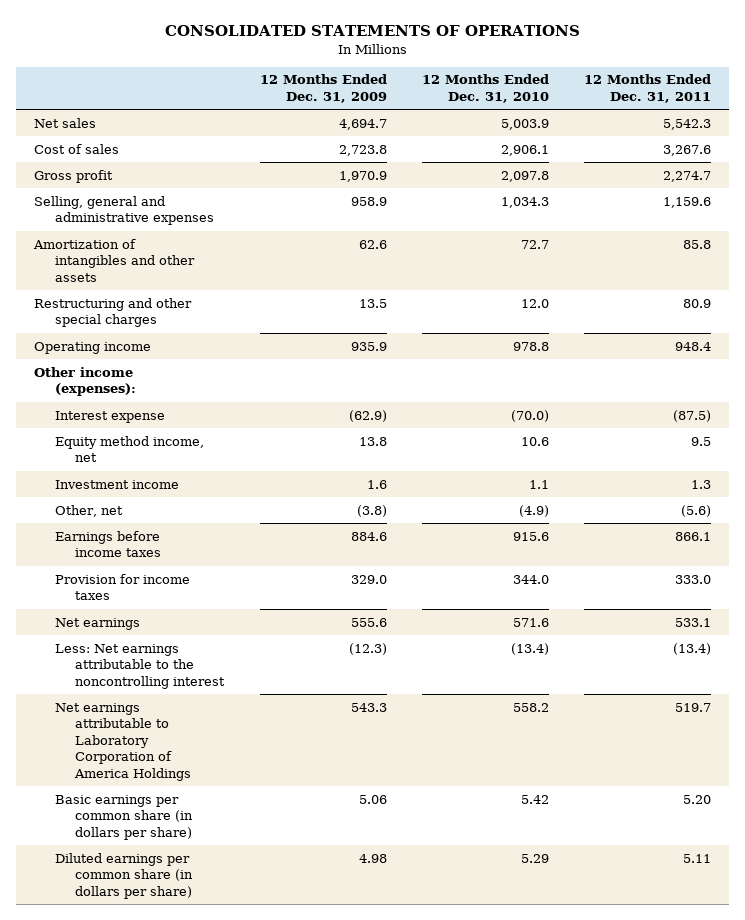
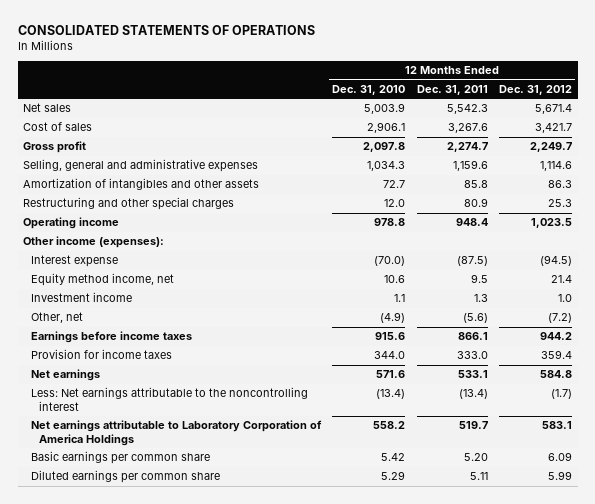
- | 12 Months Ended Dec. 31, 2009 | 12 Months Ended Dec. 31, 2010 | 12 Months Ended Dec. 31, 2011
+ | 12 Months Ended Dec. 31, 2010 | 12 Months Ended Dec. 31, 2011 | 12 Months Ended Dec. 31, 2012
- Basic earnings per common share (in dollars per share) | 5.06 | 5.42 | 5.20
- Diluted earnings per common share (in dollars per share) | 4.98 | 5.29 | 5.11
+ Basic earnings per common share | 5.42 | 5.20 | 6.09
+ Diluted earnings per common share | 5.29 | 5.11 | 5.99

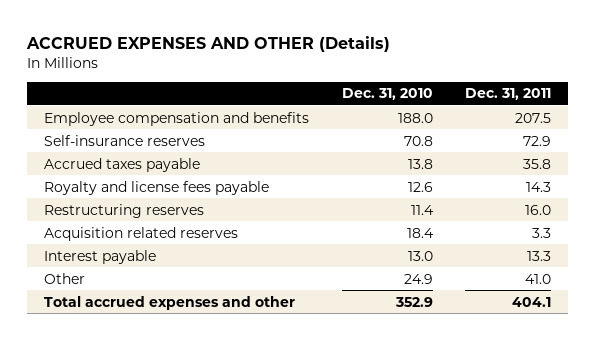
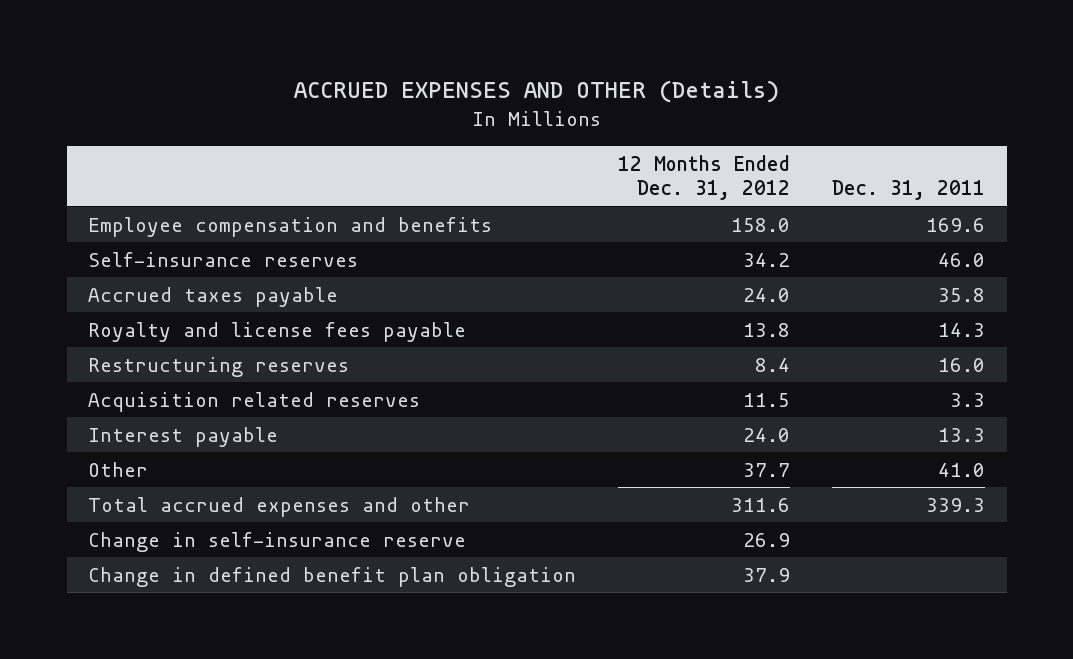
- | Dec. 31, 2010 | Dec. 31, 2011
+ | 12 Months Ended Dec. 31, 2012 | Dec. 31, 2011
- Employee compensation and benefits | 188.0 | 207.5
- Self-insurance reserves | 70.8 | 72.9
+ Employee compensation and benefits | 158.0 | 169.6
+ Self-insurance reserves | 34.2 | 46.0
- Total accrued expenses and other | 352.9 | 404.1
+ Total accrued expenses and other | 311.6 | 339.3
+ Change in self-insurance reserve | 26.9 |
+ Change in defined benefit plan obligation | 37.9 |

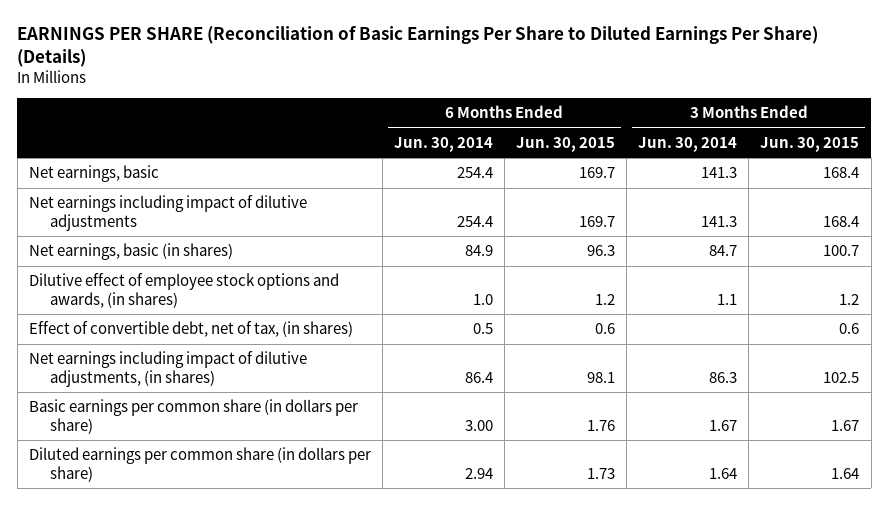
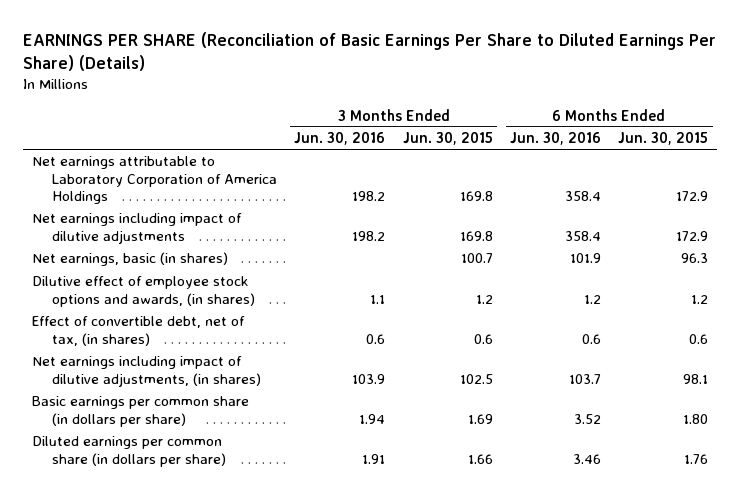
- | 6 Months Ended Jun. 30, 2014 | 6 Months Ended Jun. 30, 2015 | 3 Months Ended Jun. 30, 2014 | 3 Months Ended Jun. 30, 2015
+ | 3 Months Ended Jun. 30, 2016 | 3 Months Ended Jun. 30, 2015 | 6 Months Ended Jun. 30, 2016 | 6 Months Ended Jun. 30, 2015
- Net earnings, basic | 254.4 | 169.7 | 141.3 | 168.4
- Net earnings including impact of dilutive adjustments | 254.4 | 169.7 | 141.3 | 168.4
+ Net earnings attributable to Laboratory Corporation of America Holdings | 198.2 | 169.8 | 358.4 | 172.9
+ Net earnings including impact of dilutive adjustments | 198.2 | 169.8 | 358.4 | 172.9
- Basic earnings per common share (in dollars per share) | 3.00 | 1.76 | 1.67 | 1.67
- Diluted earnings per common share (in dollars per share) | 2.94 | 1.73 | 1.64 | 1.64
+ Basic earnings per common share (in dollars per share) | 1.94 | 1.69 | 3.52 | 1.80
+ Diluted earnings per common share (in dollars per share) | 1.91 | 1.66 | 3.46 | 1.76

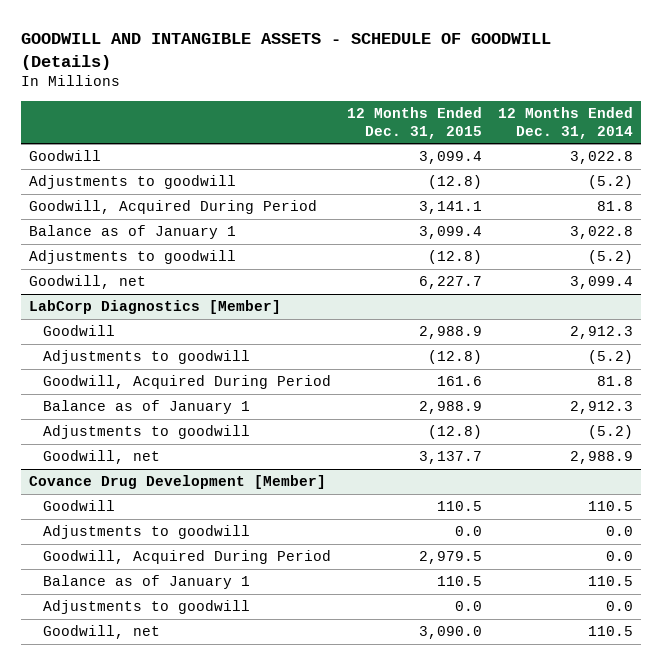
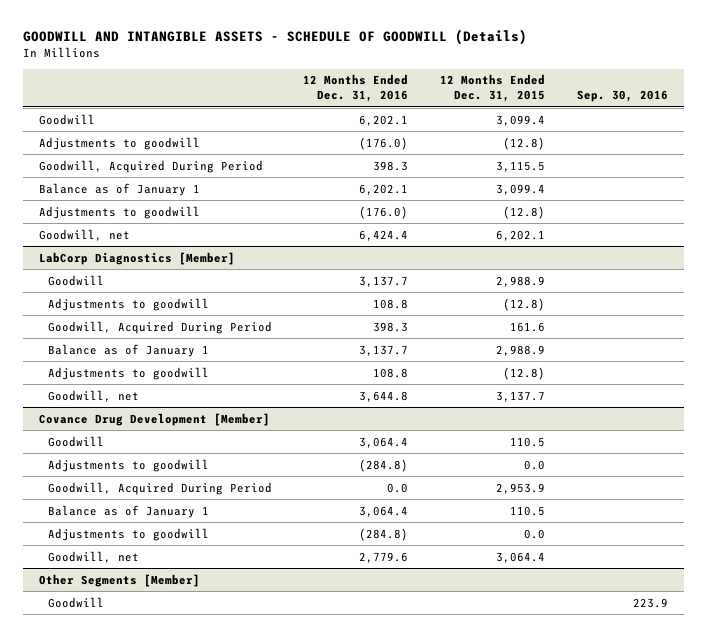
- | 12 Months Ended Dec. 31, 2015 | 12 Months Ended Dec. 31, 2014
+ | 12 Months Ended Dec. 31, 2016 | 12 Months Ended Dec. 31, 2015 | Sep. 30, 2016
- Goodwill, Acquired During Period | 3,141.1 | 81.8
+ Goodwill, Acquired During Period | 398.3 | 3,115.5 |
- Goodwill, net | 6,227.7 | 3,099.4
+ Goodwill, net | 6,424.4 | 6,202.1 |
@ Covance Drug Development [Member]
- Goodwill, Acquired During Period | 2,979.5 | 0.0
+ Goodwill, Acquired During Period | 0.0 | 2,953.9 |
- Goodwill, net | 3,090.0 | 110.5
+ Goodwill, net | 2,779.6 | 3,064.4 |
+ Other Segments [Member]
+ Goodwill | | | 223.9

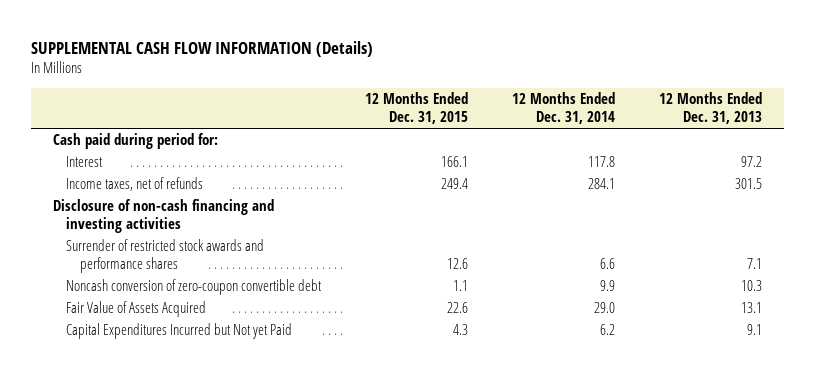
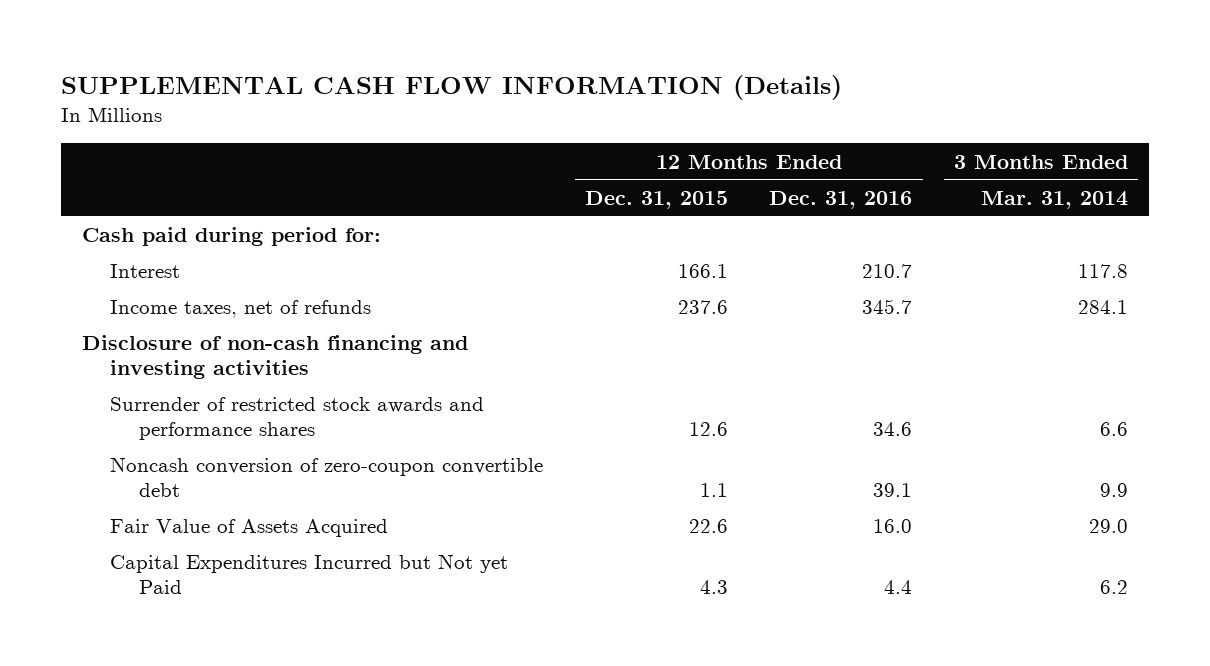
- | 12 Months Ended Dec. 31, 2015 | 12 Months Ended Dec. 31, 2014 | 12 Months Ended Dec. 31, 2013
+ | 12 Months Ended Dec. 31, 2015 | 12 Months Ended Dec. 31, 2016 | 3 Months Ended Mar. 31, 2014
- Income taxes, net of refunds | 249.4 | 284.1 | 301.5
+ Income taxes, net of refunds | 237.6 | 345.7 | 284.1

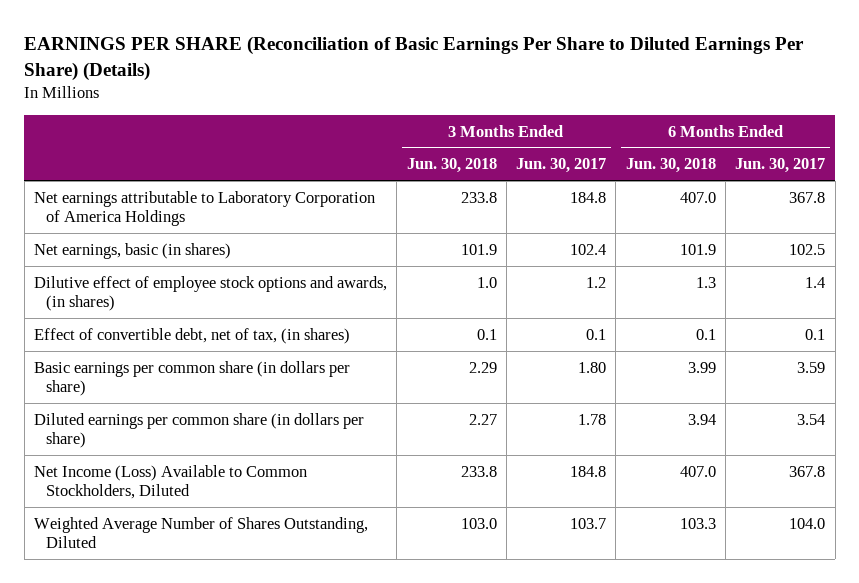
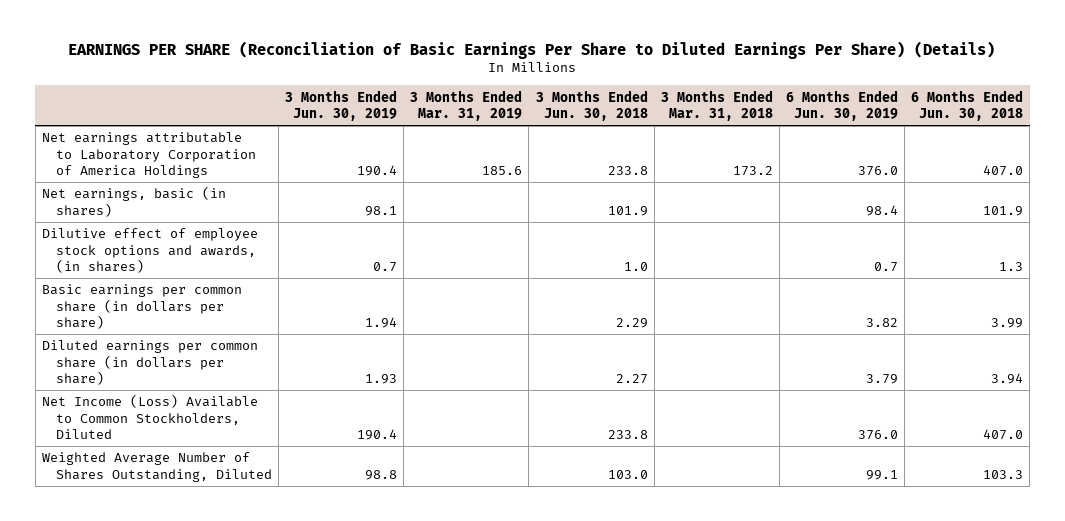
- | 3 Months Ended Jun. 30, 2018 | 3 Months Ended Jun. 30, 2017 | 6 Months Ended Jun. 30, 2018 | 6 Months Ended Jun. 30, 2017
+ | 3 Months Ended Jun. 30, 2019 | 3 Months Ended Mar. 31, 2019 | 3 Months Ended Jun. 30, 2018 | 3 Months Ended Mar. 31, 2018 | 6 Months Ended Jun. 30, 2019 | 6 Months Ended Jun. 30, 2018
- Effect of convertible debt, net of tax, (in shares) | 0.1 | 0.1 | 0.1 | 0.1

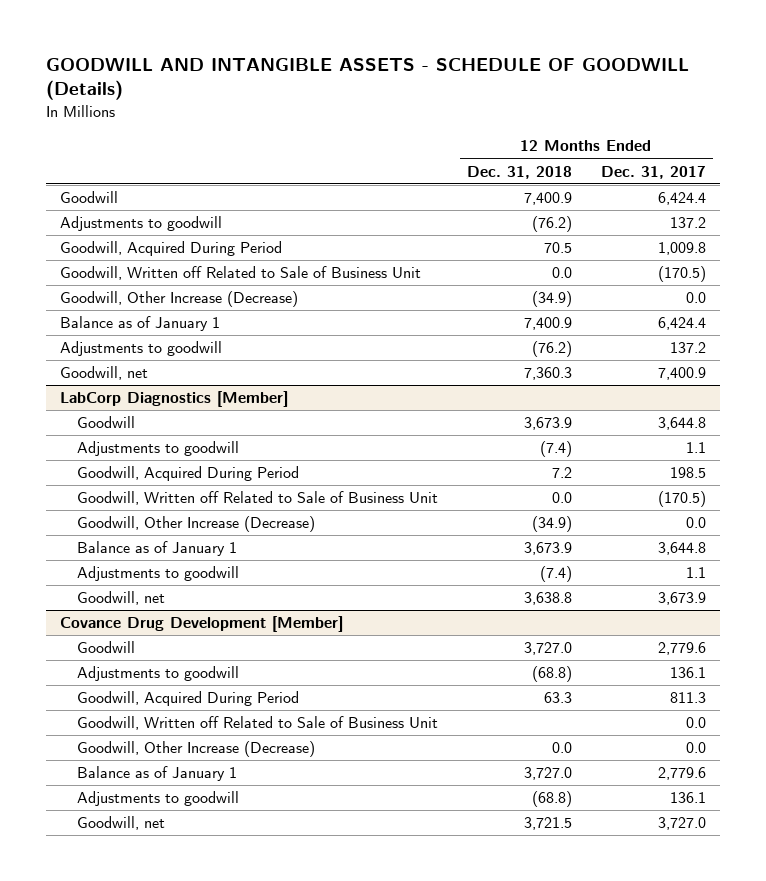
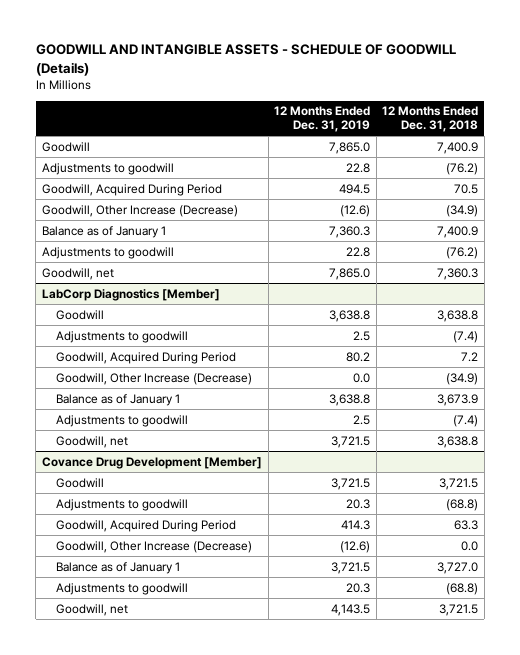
- | 12 Months Ended Dec. 31, 2018 | 12 Months Ended Dec. 31, 2017
+ | 12 Months Ended Dec. 31, 2019 | 12 Months Ended Dec. 31, 2018
- Goodwill, Written off Related to Sale of Business Unit | 0.0 | (170.5)
@ LabCorp Diagnostics [Member]
- Goodwill | 3,673.9 | 3,644.8
+ Goodwill | 3,638.8 | 3,638.8
- Goodwill, Written off Related to Sale of Business Unit | 0.0 | (170.5)
@ Covance Drug Development [Member]
- Goodwill | 3,727.0 | 2,779.6
+ Goodwill | 3,721.5 | 3,721.5
- Goodwill, Written off Related to Sale of Business Unit | | 0.0

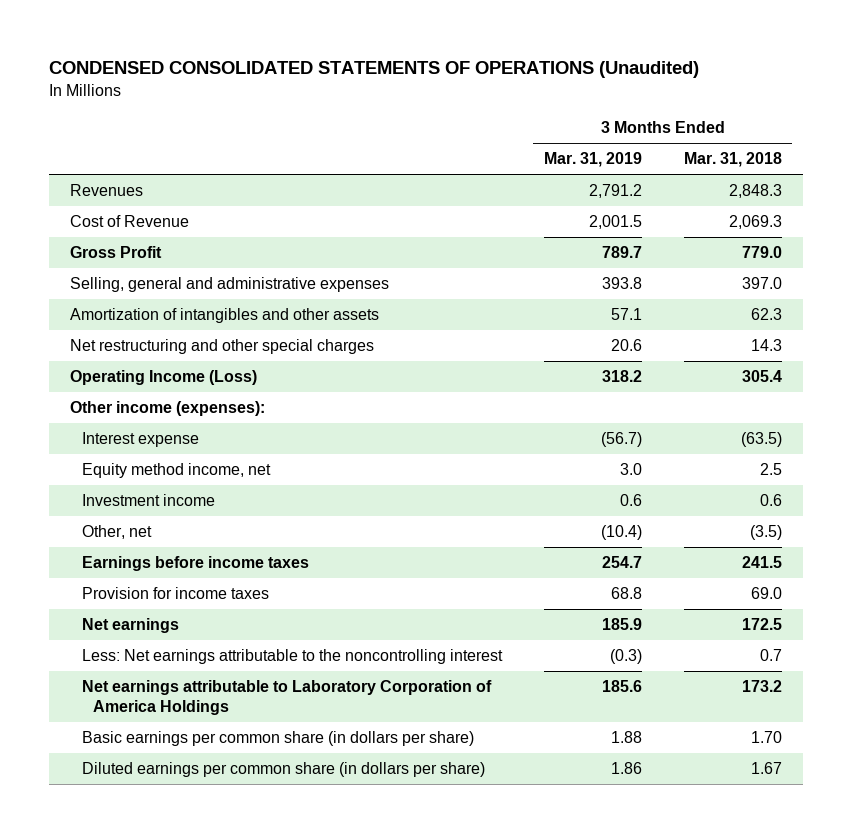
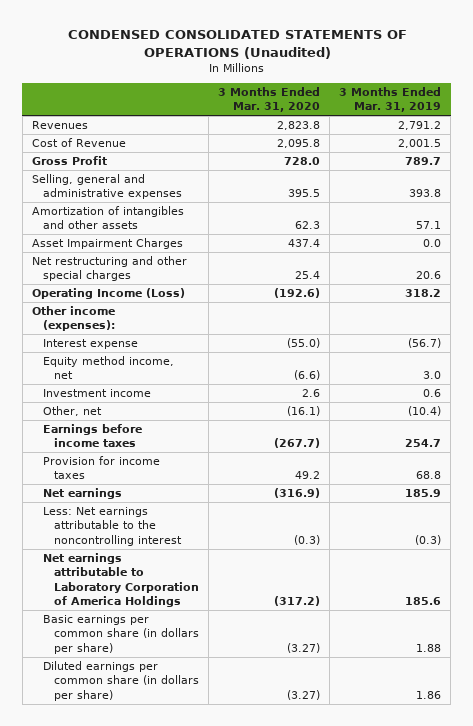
- | 3 Months Ended Mar. 31, 2019 | 3 Months Ended Mar. 31, 2018
+ | 3 Months Ended Mar. 31, 2020 | 3 Months Ended Mar. 31, 2019
+ Asset Impairment Charges | 437.4 | 0.0

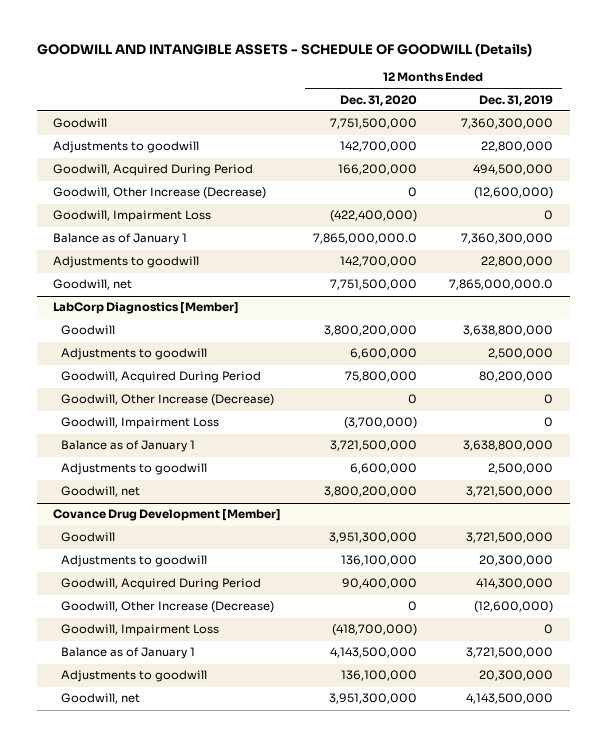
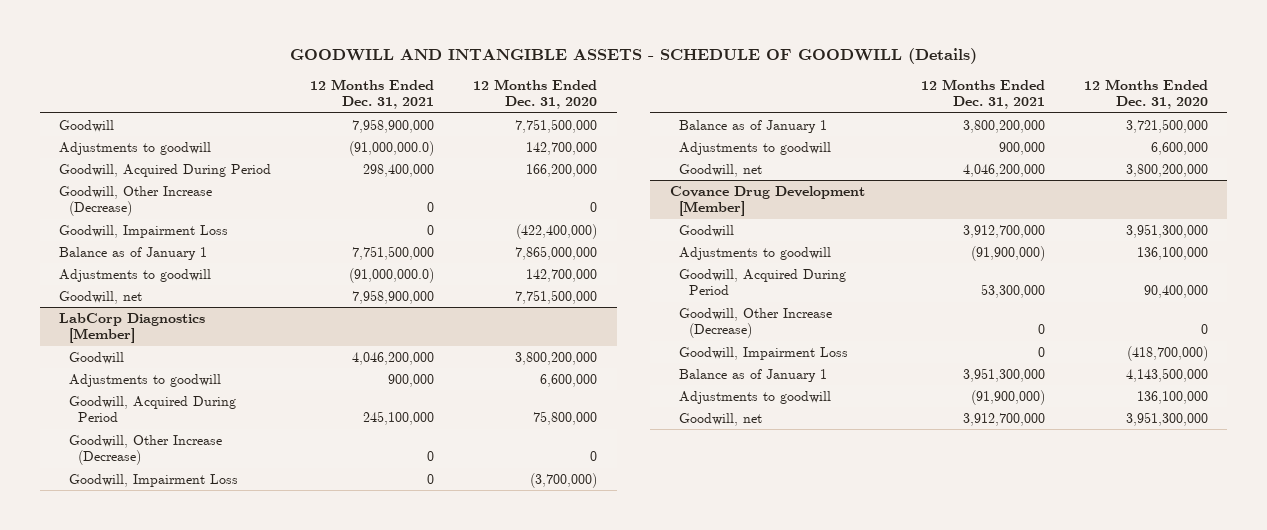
- | 12 Months Ended Dec. 31, 2020 | 12 Months Ended Dec. 31, 2019
+ | 12 Months Ended Dec. 31, 2021 | 12 Months Ended Dec. 31, 2020
- Balance as of January 1 | 7,865,000,000.0 | 7,360,300,000
+ Balance as of January 1 | 7,751,500,000 | 7,865,000,000

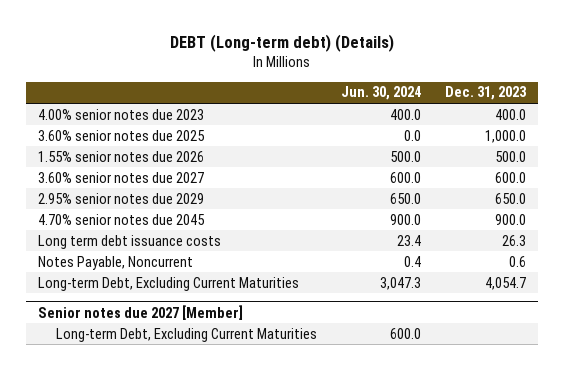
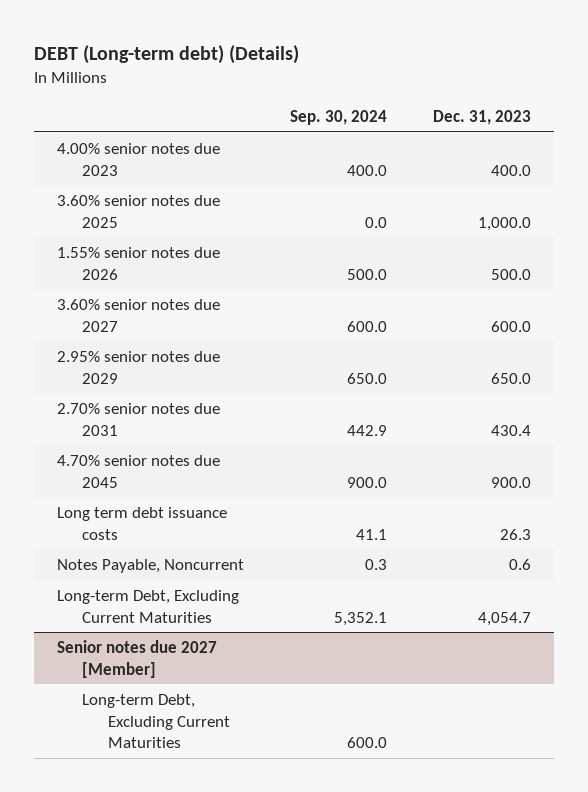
- | Jun. 30, 2024 | Dec. 31, 2023
+ | Sep. 30, 2024 | Dec. 31, 2023
+ 2.70% senior notes due 2031 | 442.9 | 430.4

